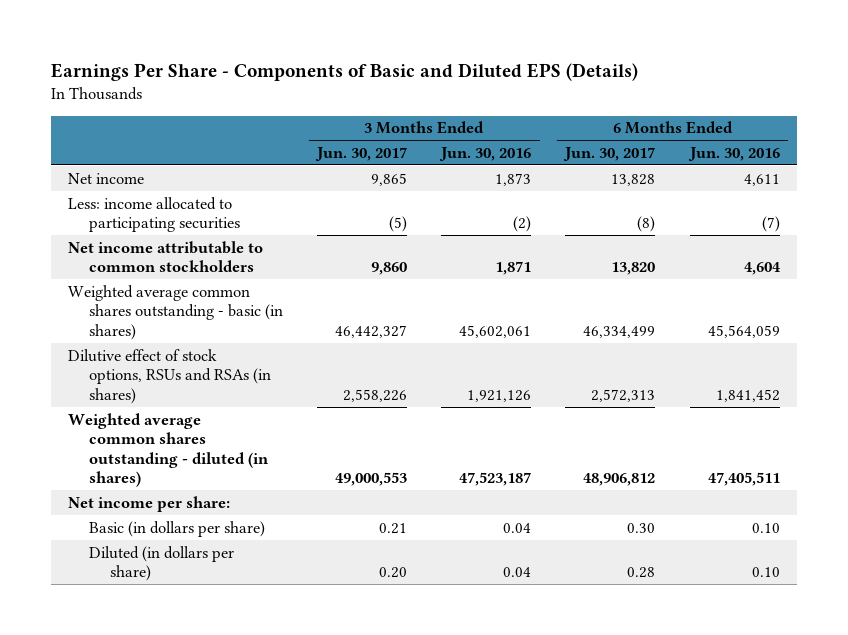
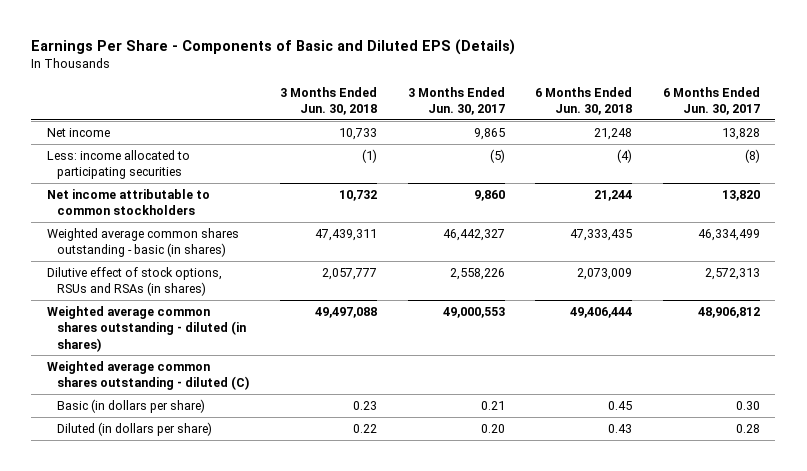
- | 3 Months Ended Jun. 30, 2017 | 3 Months Ended Jun. 30, 2016 | 6 Months Ended Jun. 30, 2017 | 6 Months Ended Jun. 30, 2016
+ | 3 Months Ended Jun. 30, 2018 | 3 Months Ended Jun. 30, 2017 | 6 Months Ended Jun. 30, 2018 | 6 Months Ended Jun. 30, 2017
- Net income per share:
+ Weighted average common shares outstanding - diluted (C)

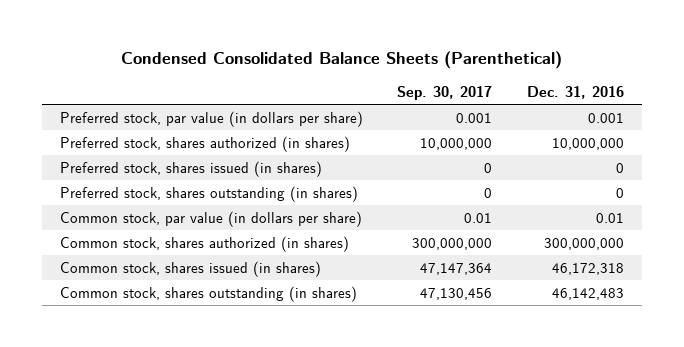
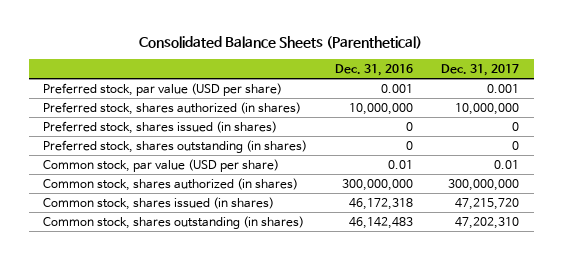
- Condensed Consolidated Balance Sheets (Parenthetical)
+ Consolidated Balance Sheets (Parenthetical)
- | Sep. 30, 2017 | Dec. 31, 2016
+ | Dec. 31, 2016 | Dec. 31, 2017
- Preferred stock, par value (in dollars per share) | 0.001 | 0.001
+ Preferred stock, par value (USD per share) | 0.001 | 0.001
- Common stock, par value (in dollars per share) | 0.01 | 0.01
+ Common stock, par value (USD per share) | 0.01 | 0.01

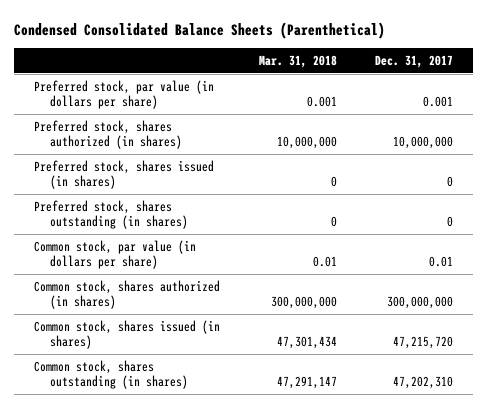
- Consolidated Balance Sheets (Parenthetical)
+ Condensed Consolidated Balance Sheets (Parenthetical)
- | Dec. 31, 2016 | Dec. 31, 2017
+ | Mar. 31, 2018 | Dec. 31, 2017
- Preferred stock, par value (USD per share) | 0.001 | 0.001
+ Preferred stock, par value (in dollars per share) | 0.001 | 0.001
- Common stock, par value (USD per share) | 0.01 | 0.01
+ Common stock, par value (in dollars per share) | 0.01 | 0.01

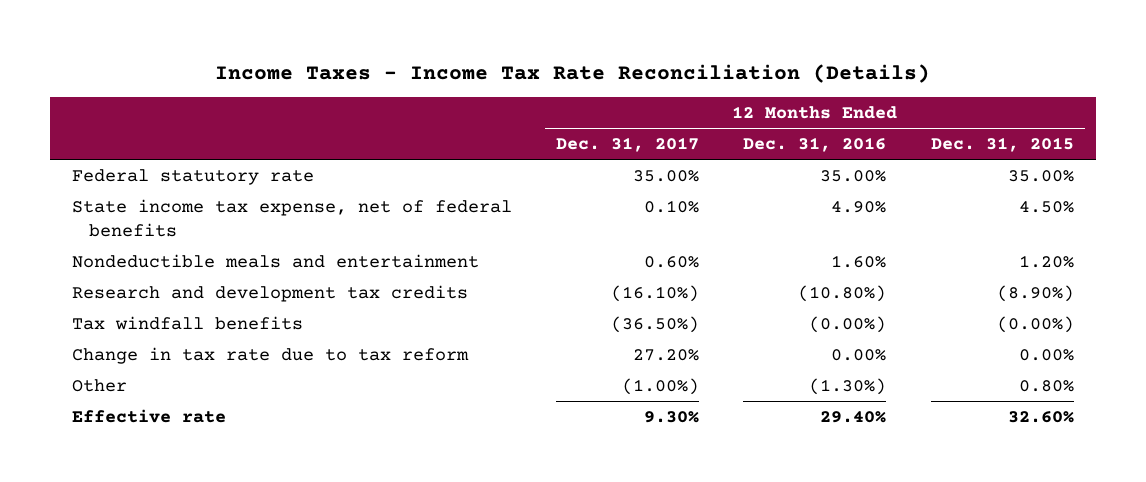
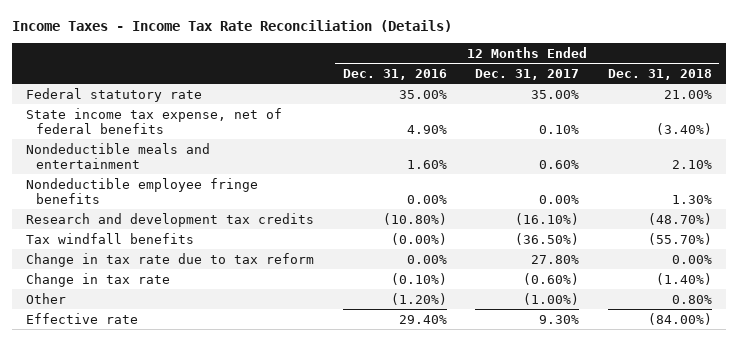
- | 12 Months Ended Dec. 31, 2017 | 12 Months Ended Dec. 31, 2016 | 12 Months Ended Dec. 31, 2015
+ | 12 Months Ended Dec. 31, 2016 | 12 Months Ended Dec. 31, 2017 | 12 Months Ended Dec. 31, 2018
+ Nondeductible employee fringe benefits | 0.00% | 0.00% | 1.30%
- Change in tax rate due to tax reform | 27.20% | 0.00% | 0.00%
- Other | (1.00%) | (1.30%) | 0.80%
+ Change in tax rate due to tax reform | 0.00% | 27.80% | 0.00%
+ Change in tax rate | (0.10%) | (0.60%) | (1.40%)
+ Other | (1.20%) | (1.00%) | 0.80%

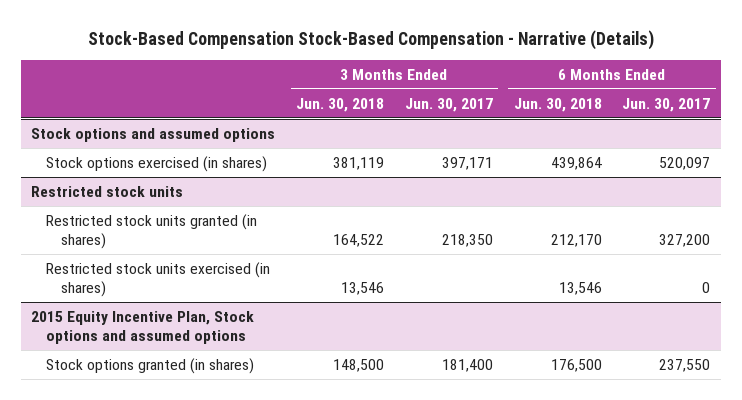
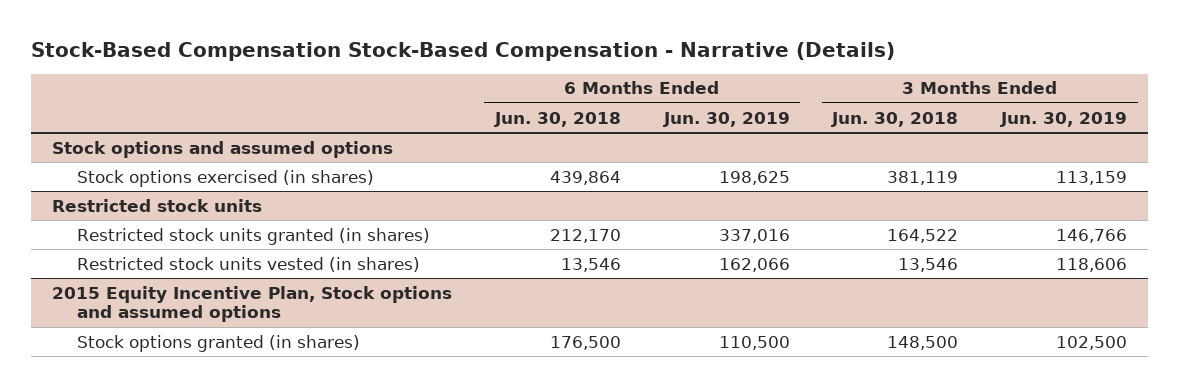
- | 3 Months Ended Jun. 30, 2018 | 3 Months Ended Jun. 30, 2017 | 6 Months Ended Jun. 30, 2018 | 6 Months Ended Jun. 30, 2017
+ | 6 Months Ended Jun. 30, 2018 | 6 Months Ended Jun. 30, 2019 | 3 Months Ended Jun. 30, 2018 | 3 Months Ended Jun. 30, 2019
@ Restricted stock units
- Restricted stock units exercised (in shares) | 13,546 | | 13,546 | 0
+ Restricted stock units vested (in shares) | 13,546 | 162,066 | 13,546 | 118,606

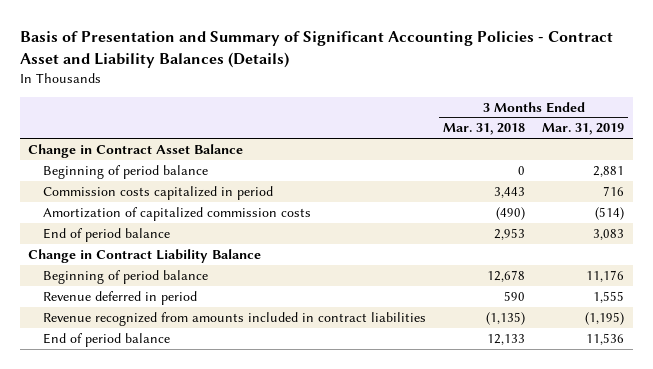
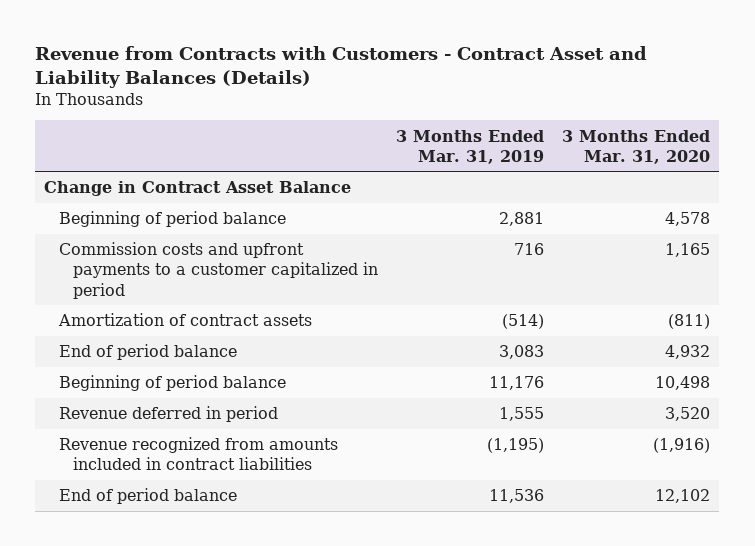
- Basis of Presentation and Summary of Significant Accounting Policies - Contract Asset and Liability Balances (Details)
+ Revenue from Contracts with Customers - Contract Asset and Liability Balances (Details)
- | 3 Months Ended Mar. 31, 2018 | 3 Months Ended Mar. 31, 2019
+ | 3 Months Ended Mar. 31, 2019 | 3 Months Ended Mar. 31, 2020
- Commission costs capitalized in period | 3,443 | 716
- Amortization of capitalized commission costs | (490) | (514)
+ Commission costs and upfront payments to a customer capitalized in period | 716 | 1,165
+ Amortization of contract assets | (514) | (811)
- Change in Contract Liability Balance

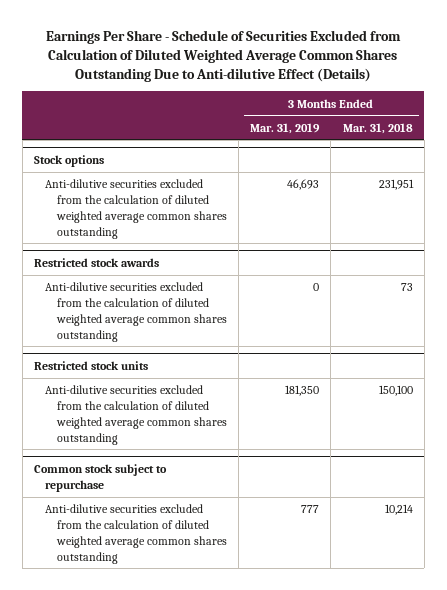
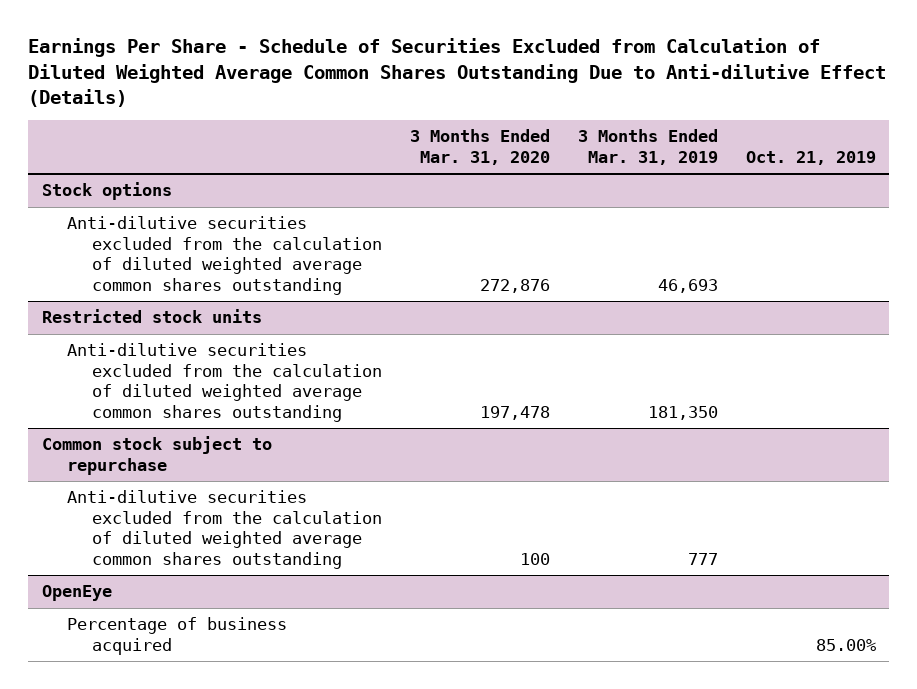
- | 3 Months Ended Mar. 31, 2019 | 3 Months Ended Mar. 31, 2018
+ | 3 Months Ended Mar. 31, 2020 | 3 Months Ended Mar. 31, 2019 | Oct. 21, 2019
- Restricted stock awards
- Anti-dilutive securities excluded from the calculation of diluted weighted average common shares outstanding | 0 | 73
+ OpenEye
+ Percentage of business acquired | | | 85.00%

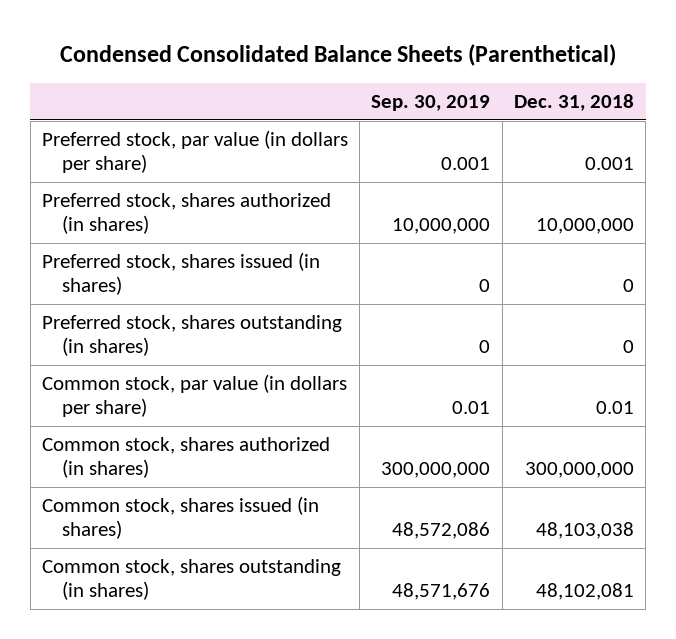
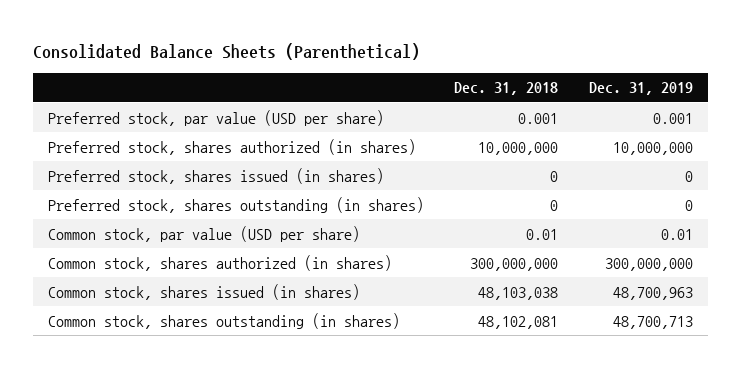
- Condensed Consolidated Balance Sheets (Parenthetical)
+ Consolidated Balance Sheets (Parenthetical)
- | Sep. 30, 2019 | Dec. 31, 2018
+ | Dec. 31, 2018 | Dec. 31, 2019
- Preferred stock, par value (in dollars per share) | 0.001 | 0.001
+ Preferred stock, par value (USD per share) | 0.001 | 0.001
- Common stock, par value (in dollars per share) | 0.01 | 0.01
+ Common stock, par value (USD per share) | 0.01 | 0.01

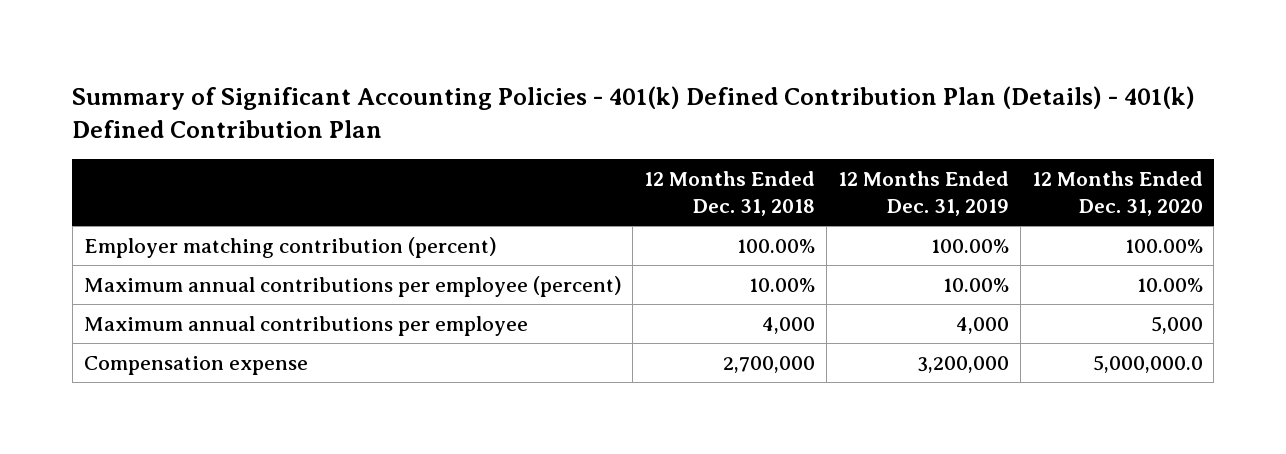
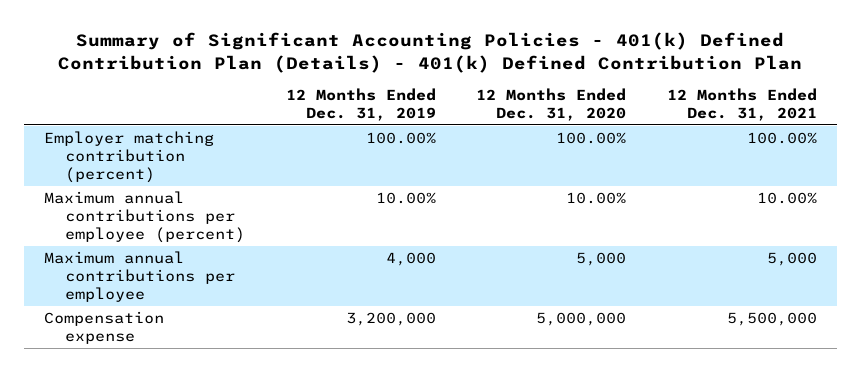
- | 12 Months Ended Dec. 31, 2018 | 12 Months Ended Dec. 31, 2019 | 12 Months Ended Dec. 31, 2020
+ | 12 Months Ended Dec. 31, 2019 | 12 Months Ended Dec. 31, 2020 | 12 Months Ended Dec. 31, 2021
- Compensation expense | 2,700,000 | 3,200,000 | 5,000,000.0
+ Compensation expense | 3,200,000 | 5,000,000 | 5,500,000

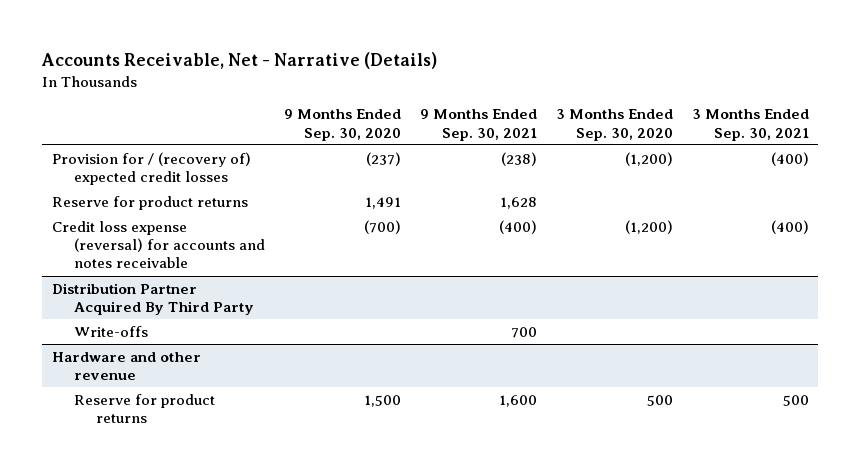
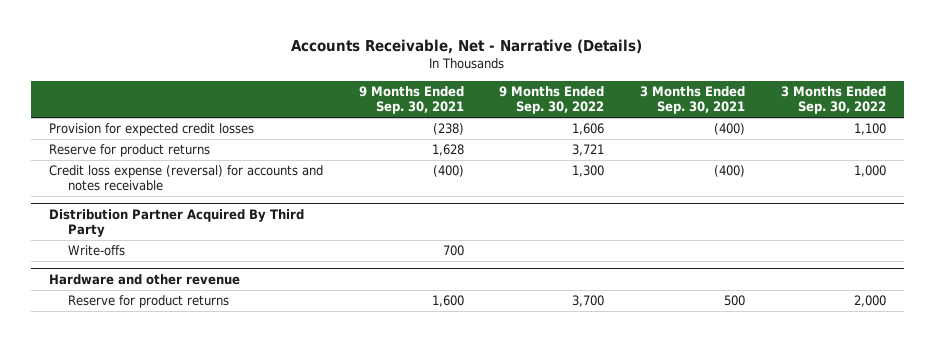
- | 9 Months Ended Sep. 30, 2020 | 9 Months Ended Sep. 30, 2021 | 3 Months Ended Sep. 30, 2020 | 3 Months Ended Sep. 30, 2021
+ | 9 Months Ended Sep. 30, 2021 | 9 Months Ended Sep. 30, 2022 | 3 Months Ended Sep. 30, 2021 | 3 Months Ended Sep. 30, 2022
- Provision for / (recovery of) expected credit losses | (237) | (238) | (1,200) | (400)
+ Provision for expected credit losses | (238) | 1,606 | (400) | 1,100

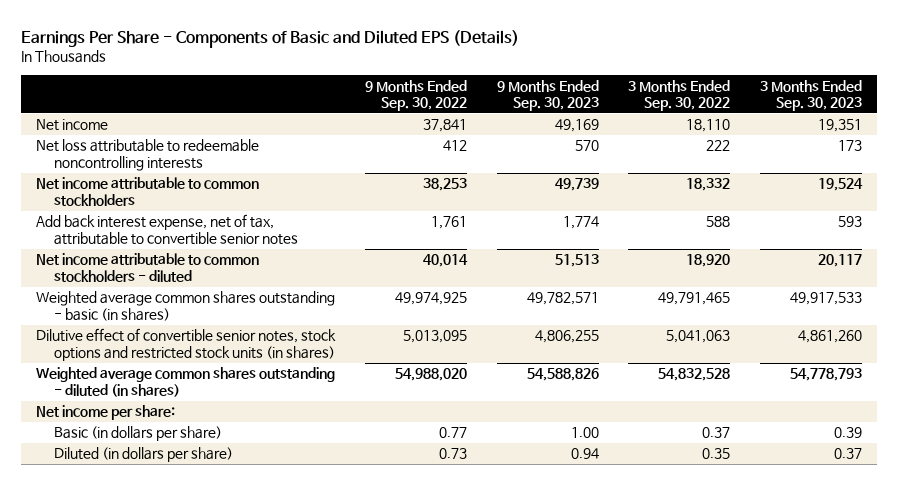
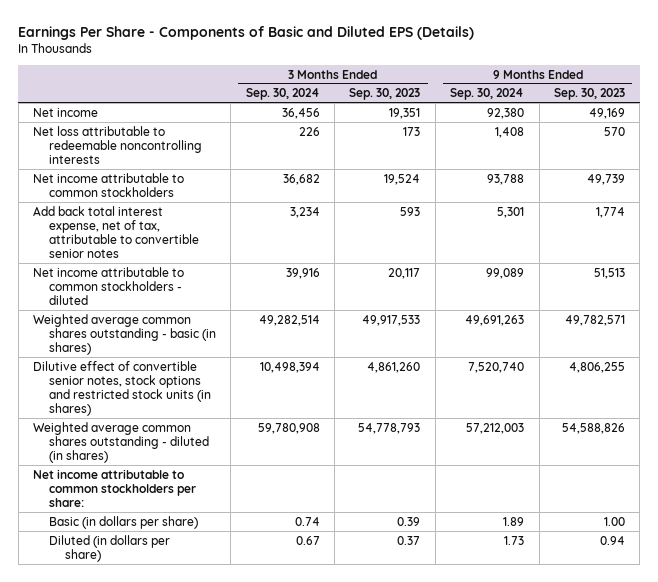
- | 9 Months Ended Sep. 30, 2022 | 9 Months Ended Sep. 30, 2023 | 3 Months Ended Sep. 30, 2022 | 3 Months Ended Sep. 30, 2023
+ | 3 Months Ended Sep. 30, 2024 | 3 Months Ended Sep. 30, 2023 | 9 Months Ended Sep. 30, 2024 | 9 Months Ended Sep. 30, 2023
- Add back interest expense, net of tax, attributable to convertible senior notes | 1,761 | 1,774 | 588 | 593
+ Add back total interest expense, net of tax, attributable to convertible senior notes | 3,234 | 593 | 5,301 | 1,774
- Net income per share:
+ Net income attributable to common stockholders per share:

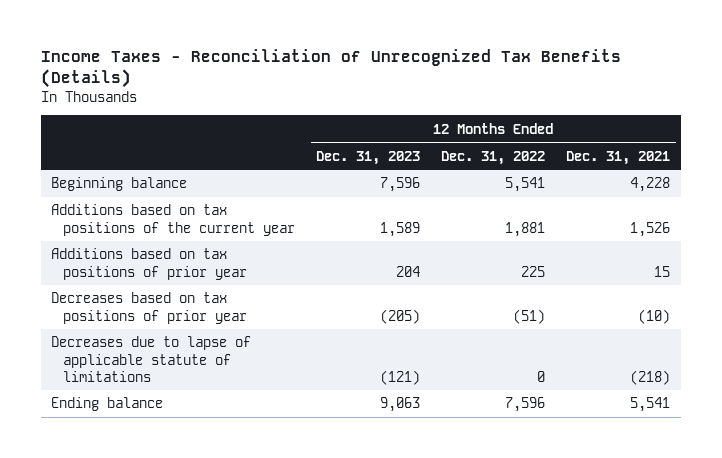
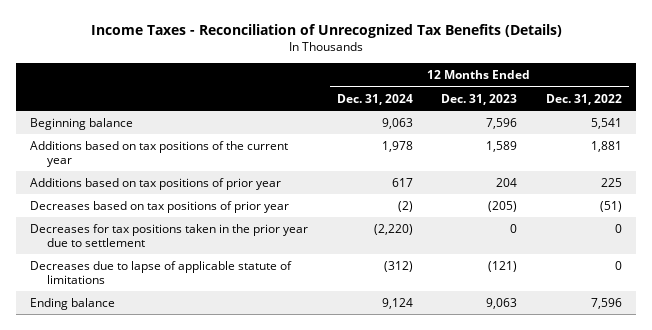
- | 12 Months Ended Dec. 31, 2023 | 12 Months Ended Dec. 31, 2022 | 12 Months Ended Dec. 31, 2021
+ | 12 Months Ended Dec. 31, 2024 | 12 Months Ended Dec. 31, 2023 | 12 Months Ended Dec. 31, 2022
+ Decreases for tax positions taken in the prior year due to settlement | (2,220) | 0 | 0

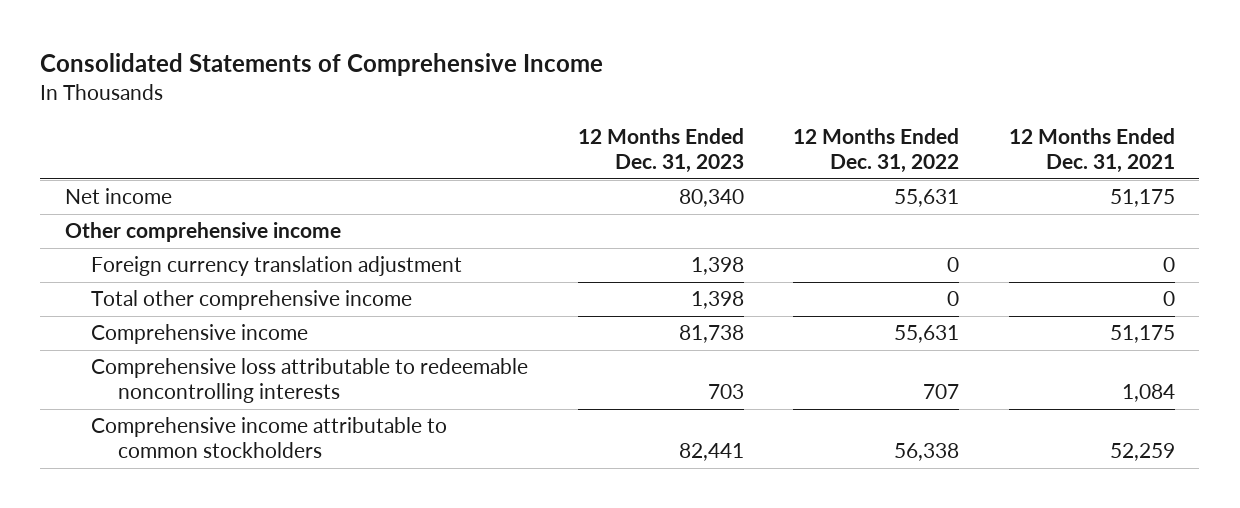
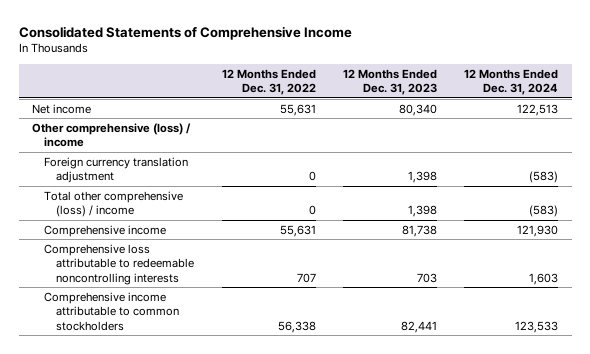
- | 12 Months Ended Dec. 31, 2023 | 12 Months Ended Dec. 31, 2022 | 12 Months Ended Dec. 31, 2021
+ | 12 Months Ended Dec. 31, 2022 | 12 Months Ended Dec. 31, 2023 | 12 Months Ended Dec. 31, 2024
- Other comprehensive income
+ Other comprehensive (loss) / income
- Total other comprehensive income | 1,398 | 0 | 0
+ Total other comprehensive (loss) / income | 0 | 1,398 | (583)

